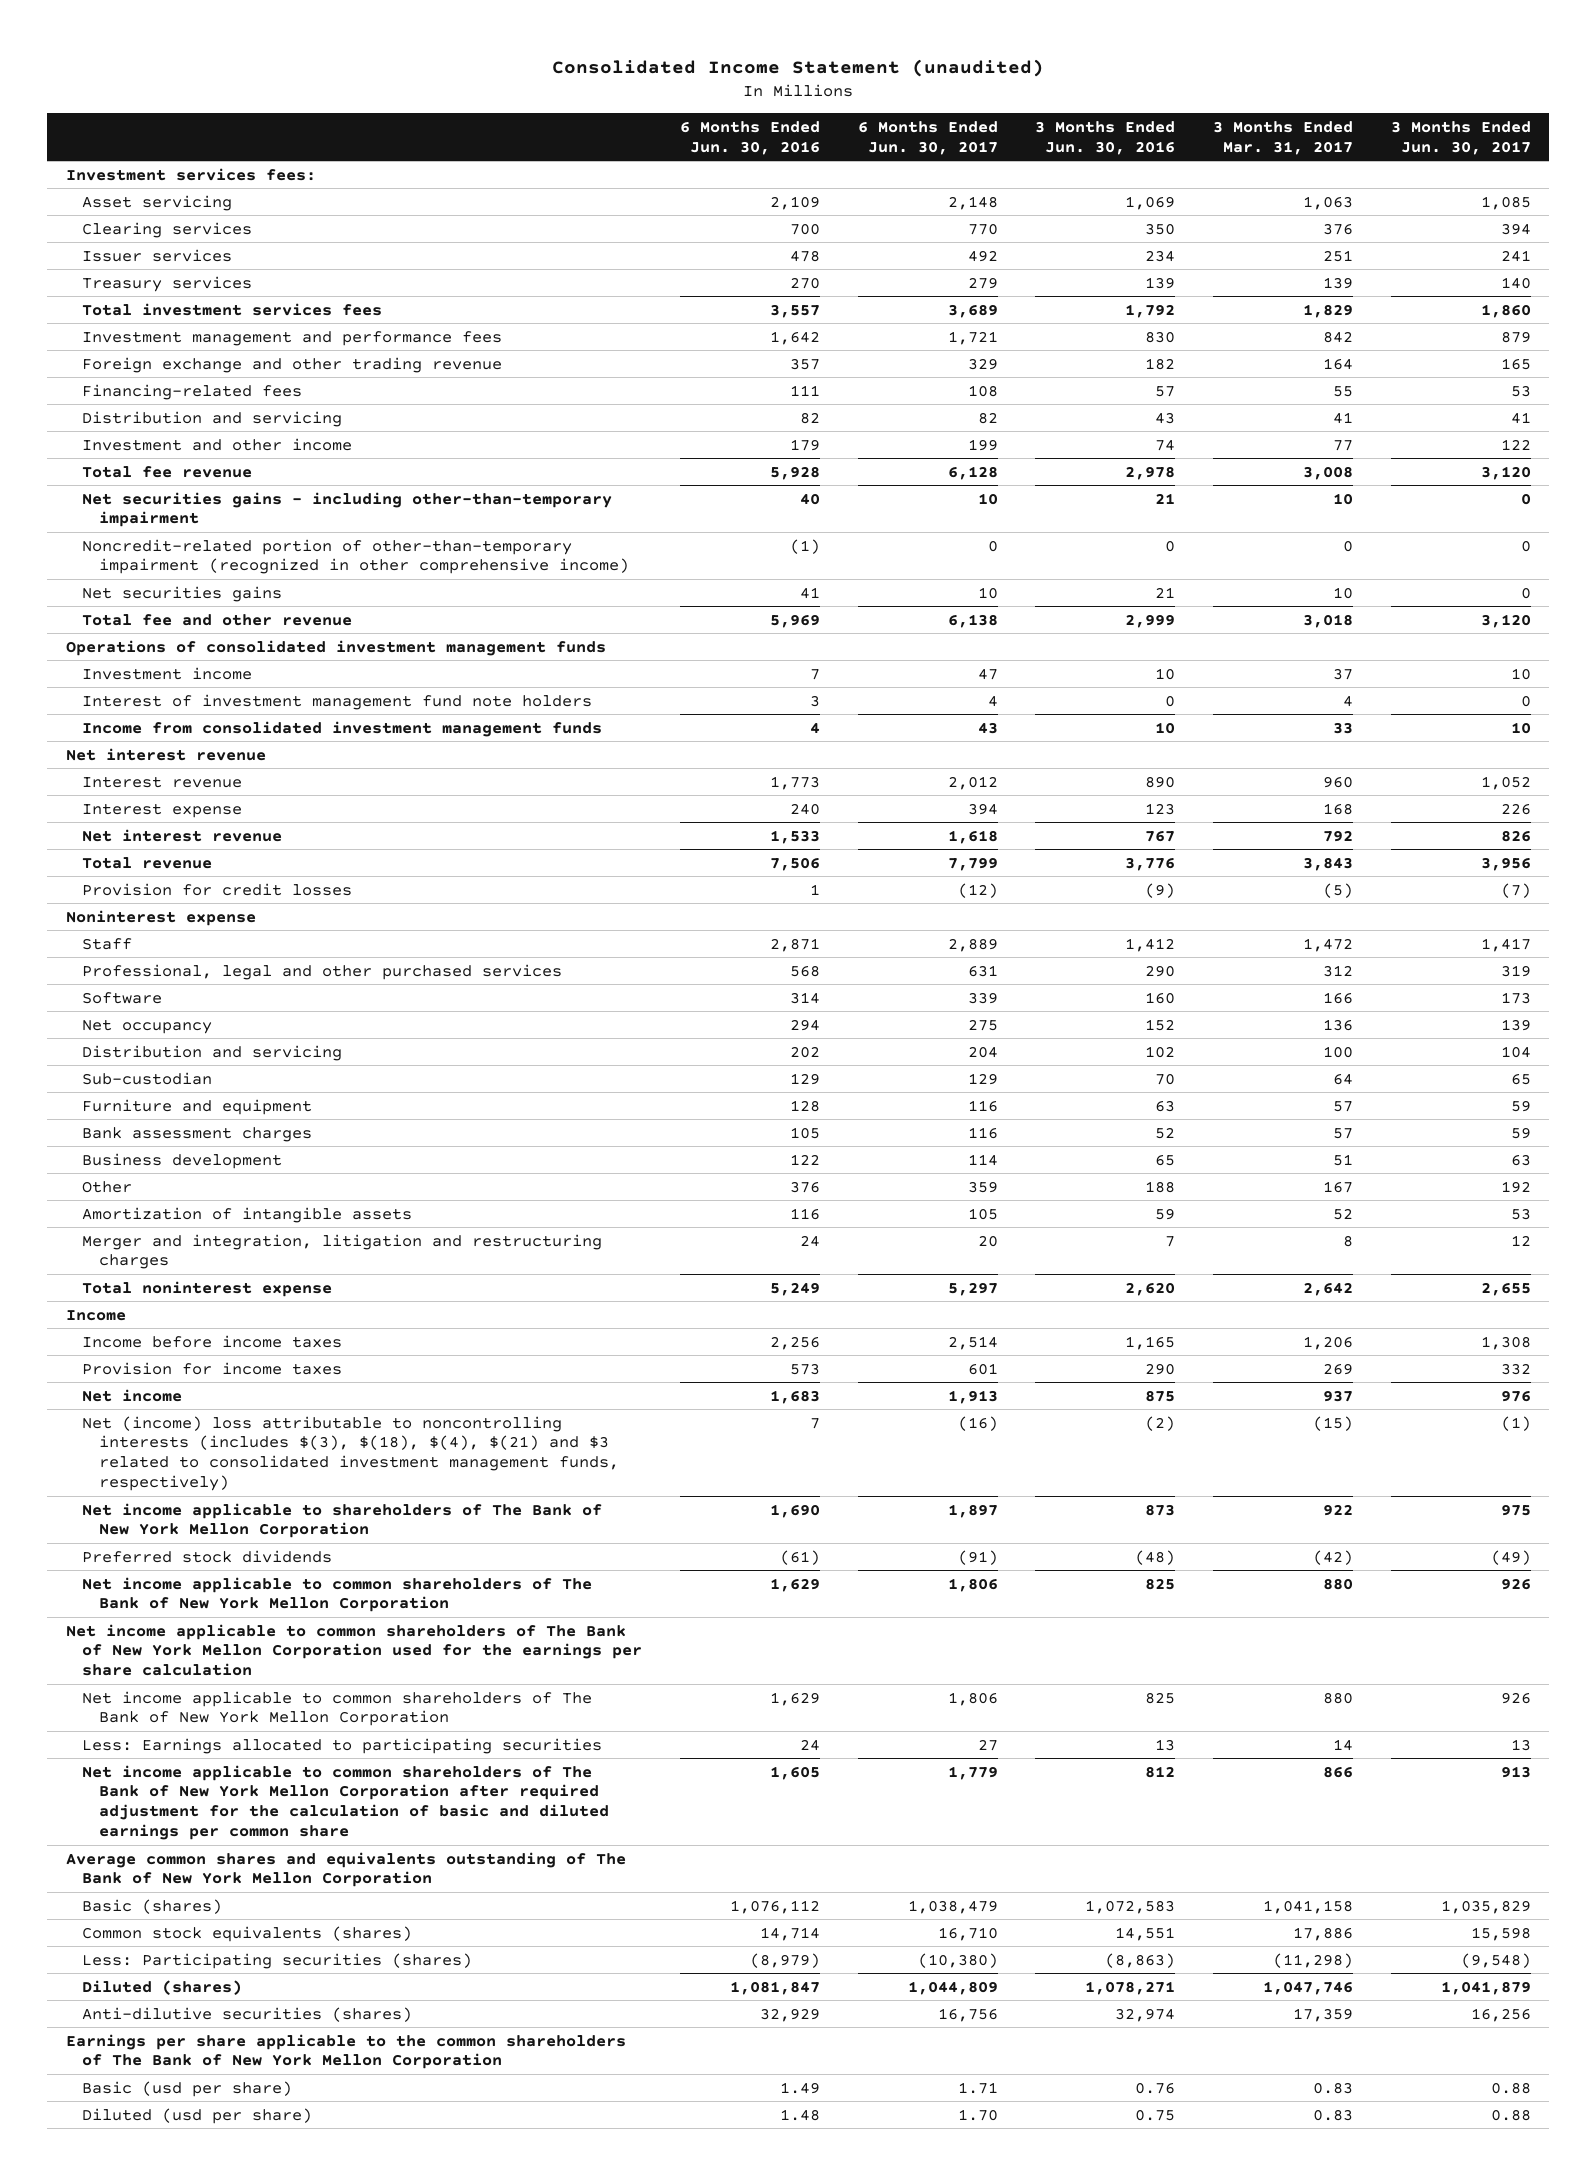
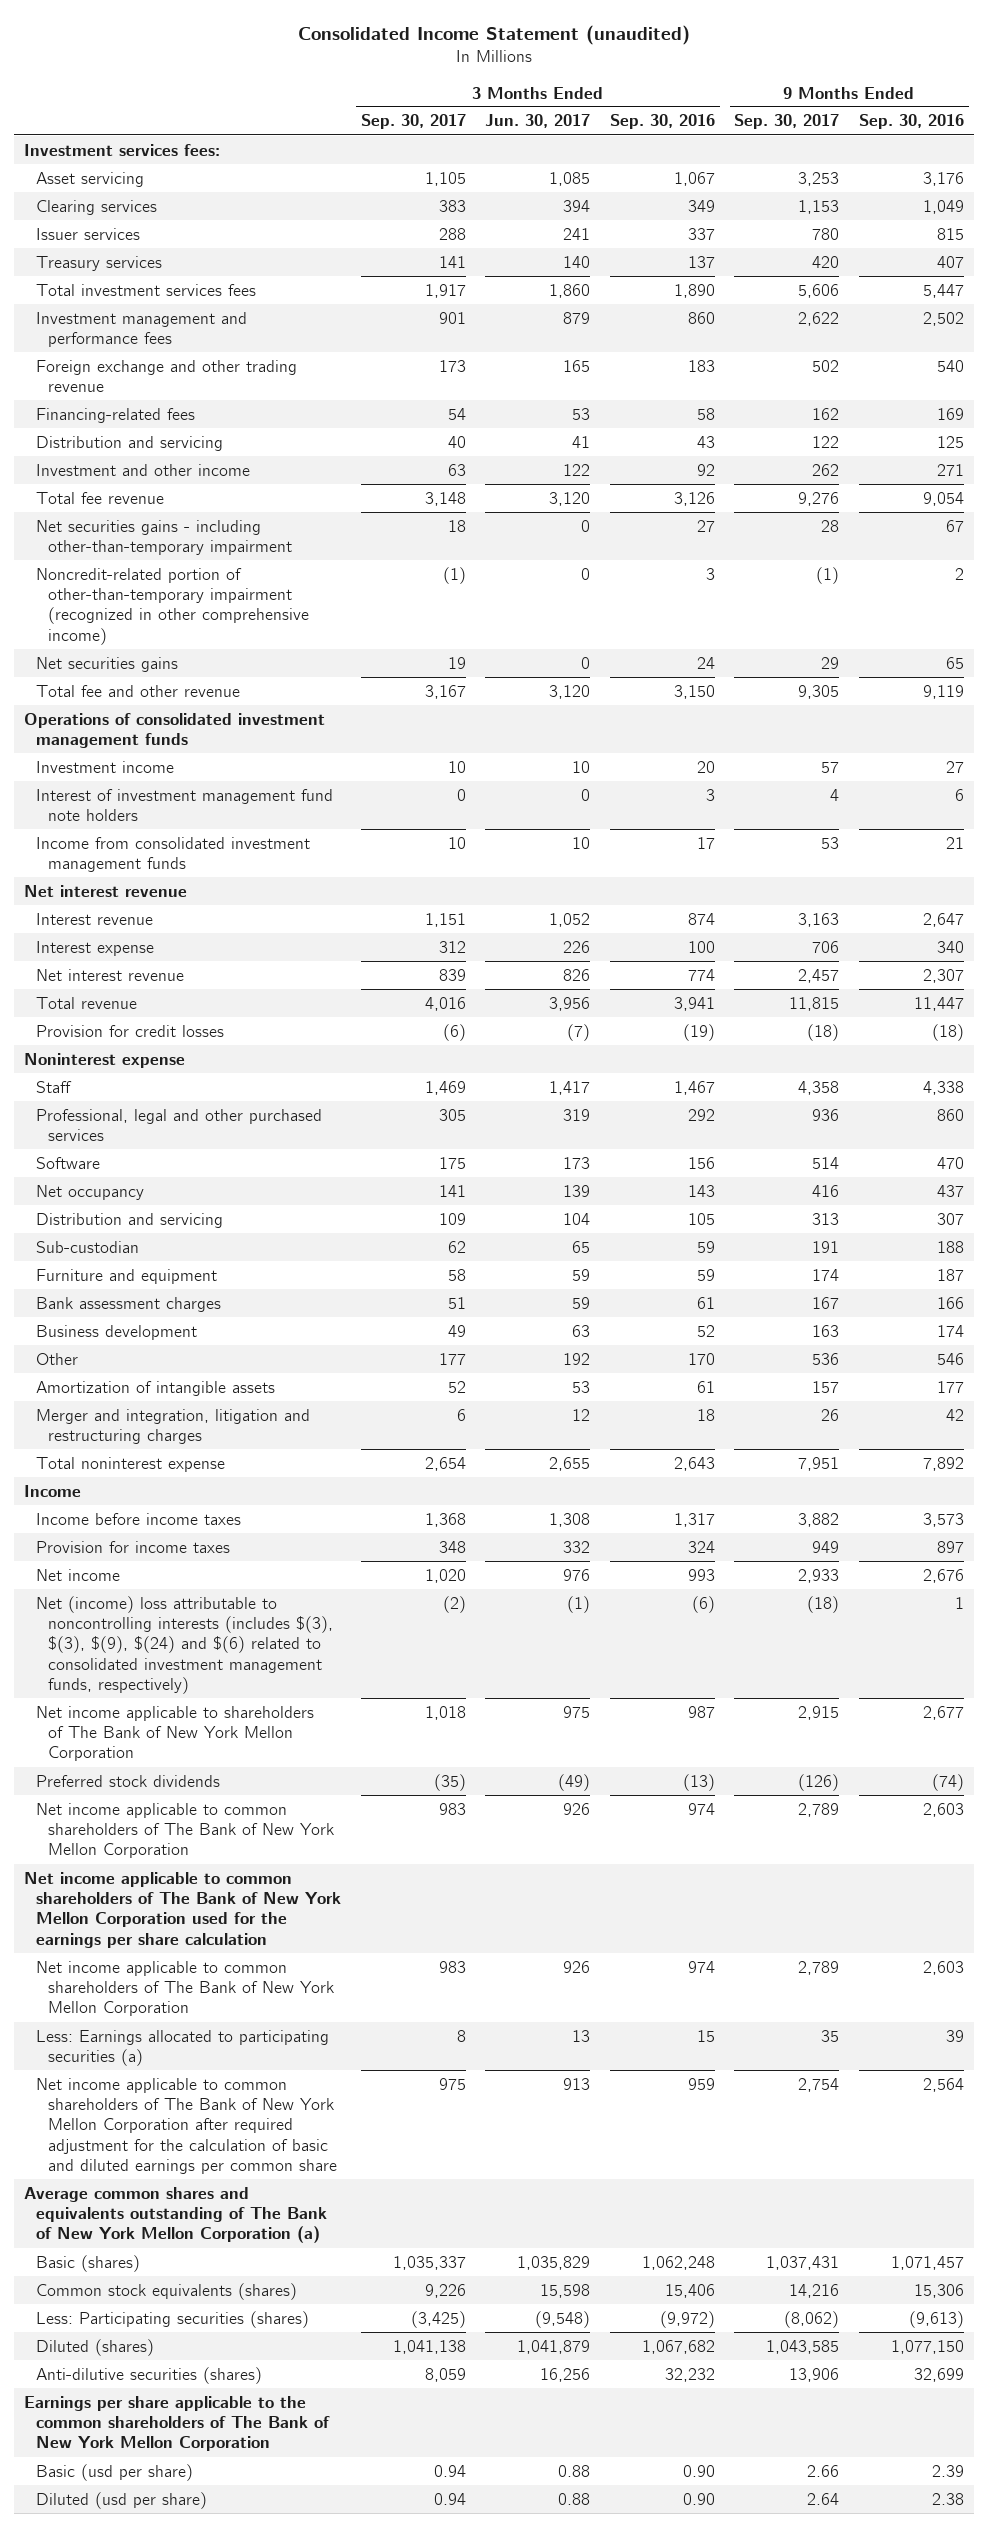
- | 6 Months Ended Jun. 30, 2016 | 6 Months Ended Jun. 30, 2017 | 3 Months Ended Jun. 30, 2016 | 3 Months Ended Mar. 31, 2017 | 3 Months Ended Jun. 30, 2017
+ | 3 Months Ended Sep. 30, 2017 | 3 Months Ended Jun. 30, 2017 | 3 Months Ended Sep. 30, 2016 | 9 Months Ended Sep. 30, 2017 | 9 Months Ended Sep. 30, 2016
- Net (income) loss attributable to noncontrolling interests (includes $(3), $(18), $(4), $(21) and $3 related to consolidated investment management funds, respectively) | 7 | (16) | (2) | (15) | (1)
+ Net (income) loss attributable to noncontrolling interests (includes $(3), $(3), $(9), $(24) and $(6) related to consolidated investment management funds, respectively) | (2) | (1) | (6) | (18) | 1
- Less: Earnings allocated to participating securities | 24 | 27 | 13 | 14 | 13
+ Less: Earnings allocated to participating securities (a) | 8 | 13 | 15 | 35 | 39
- Average common shares and equivalents outstanding of The Bank of New York Mellon Corporation
+ Average common shares and equivalents outstanding of The Bank of New York Mellon Corporation (a)

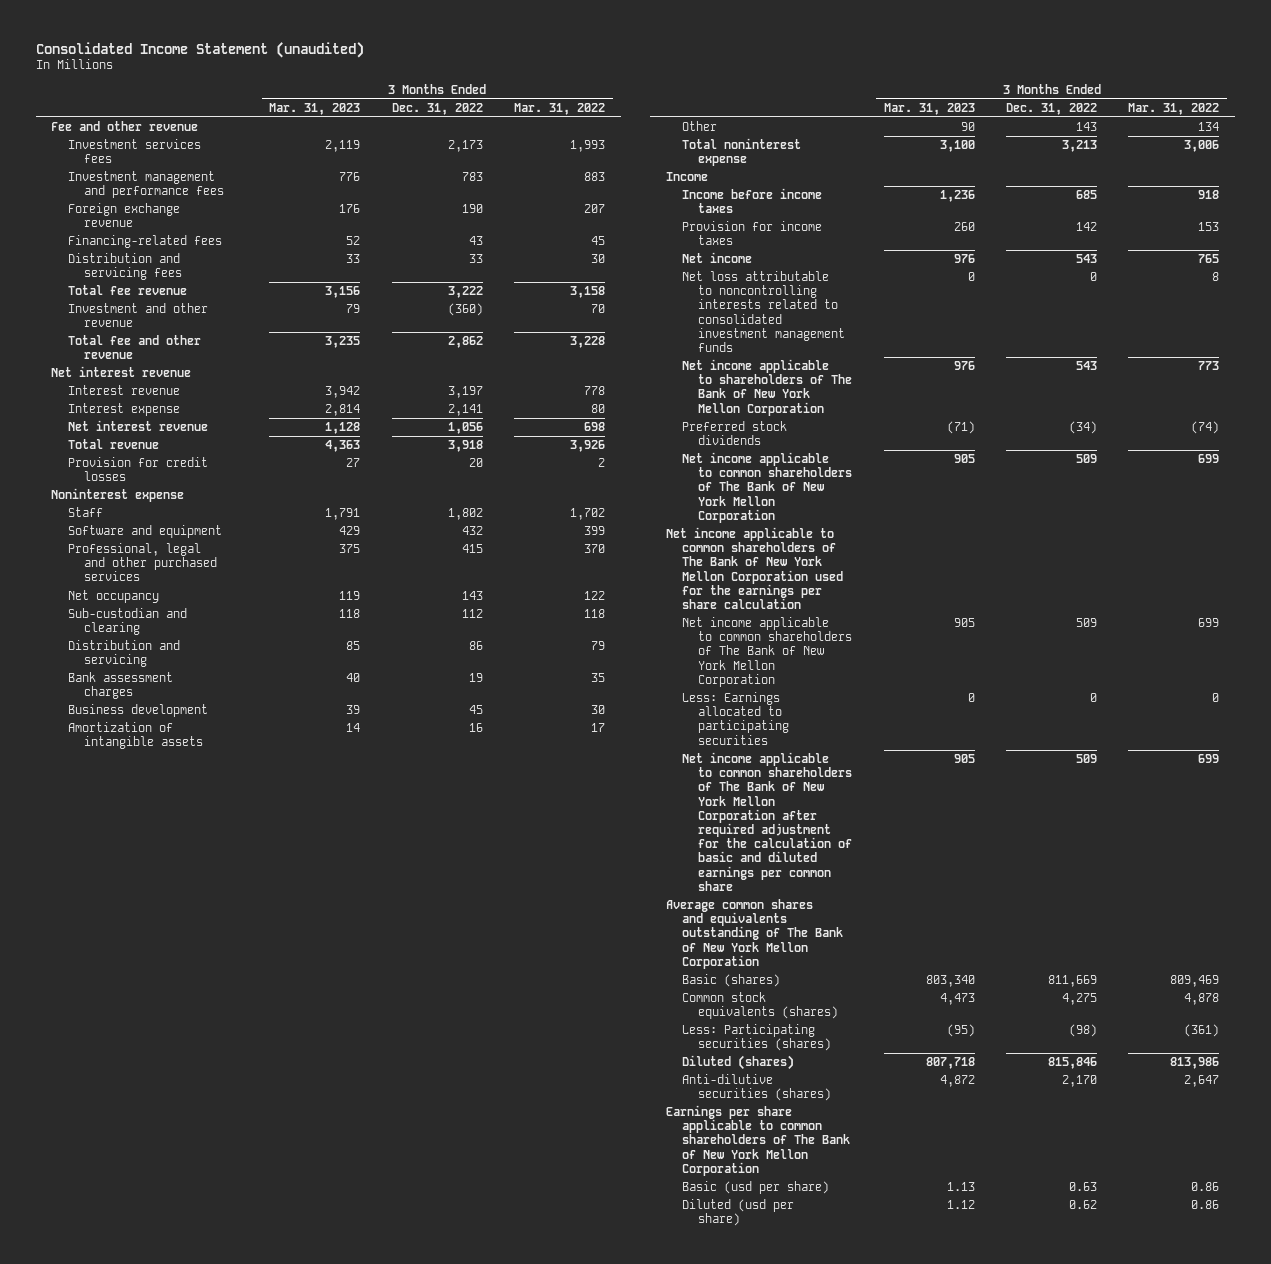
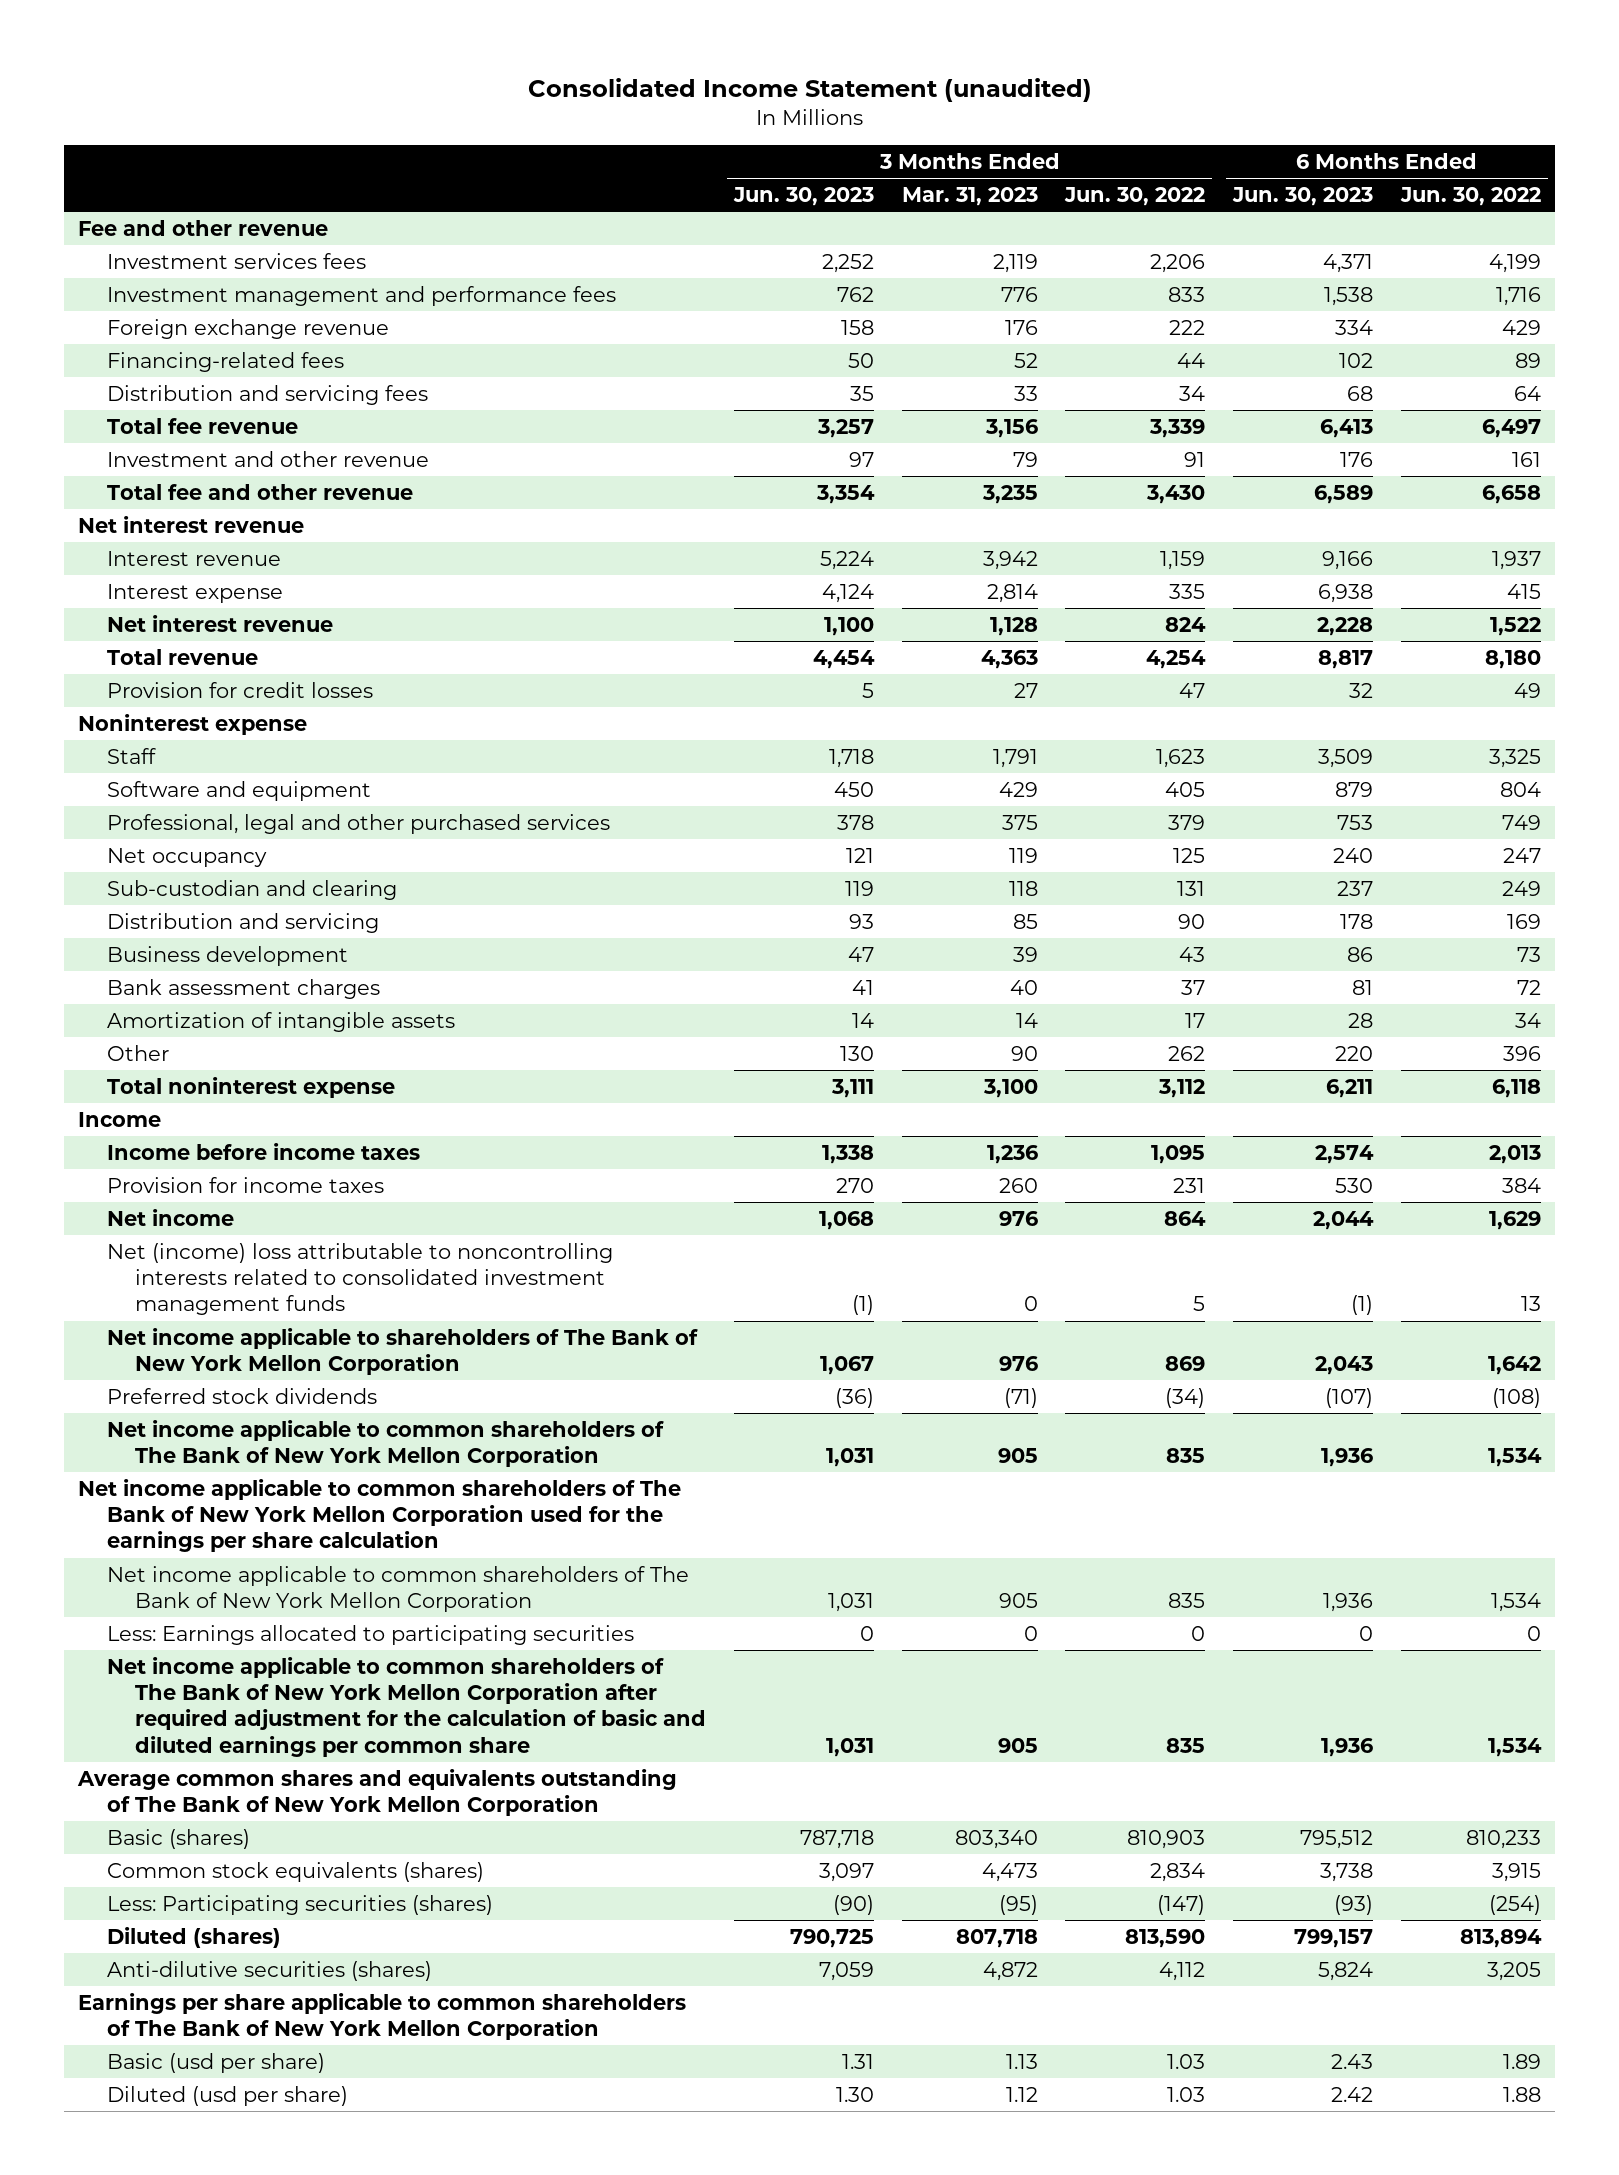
- | 3 Months Ended Mar. 31, 2023 | 3 Months Ended Dec. 31, 2022 | 3 Months Ended Mar. 31, 2022
+ | 3 Months Ended Jun. 30, 2023 | 3 Months Ended Mar. 31, 2023 | 3 Months Ended Jun. 30, 2022 | 6 Months Ended Jun. 30, 2023 | 6 Months Ended Jun. 30, 2022
moved down: Bank assessment charges | 41 | 40 | 37 | 81 | 72
- Net loss attributable to noncontrolling interests related to consolidated investment management funds | 0 | 0 | 8
+ Net (income) loss attributable to noncontrolling interests related to consolidated investment management funds | (1) | 0 | 5 | (1) | 13

